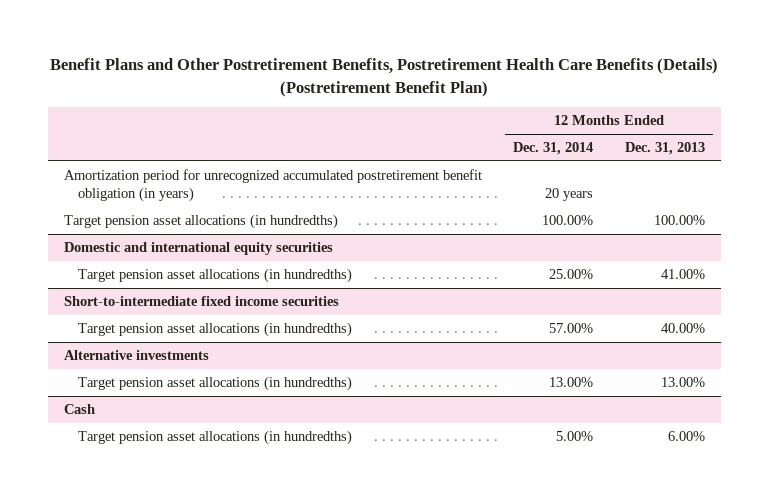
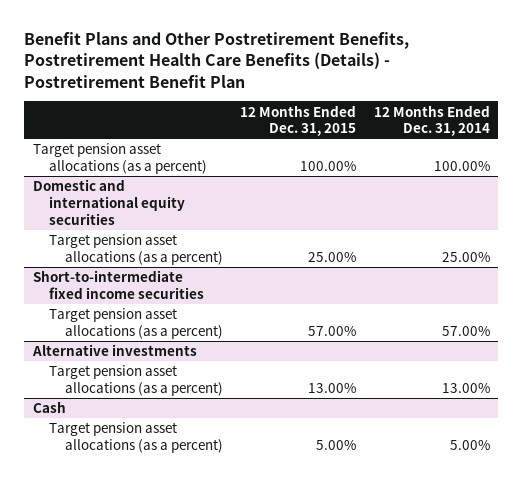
- Benefit Plans and Other Postretirement Benefits, Postretirement Health Care Benefits (Details) (Postretirement Benefit Plan)
+ Benefit Plans and Other Postretirement Benefits, Postretirement Health Care Benefits (Details) - Postretirement Benefit Plan
- | 12 Months Ended Dec. 31, 2014 | 12 Months Ended Dec. 31, 2013
+ | 12 Months Ended Dec. 31, 2015 | 12 Months Ended Dec. 31, 2014
- Amortization period for unrecognized accumulated postretirement benefit obligation (in years) | 20 years |
- Target pension asset allocations (in hundredths) | 100.00% | 100.00%
+ Target pension asset allocations (as a percent) | 100.00% | 100.00%
@ Domestic and international equity securities
- Target pension asset allocations (in hundredths) | 25.00% | 41.00%
+ Target pension asset allocations (as a percent) | 25.00% | 25.00%
@ Short-to-intermediate fixed income securities
- Target pension asset allocations (in hundredths) | 57.00% | 40.00%
+ Target pension asset allocations (as a percent) | 57.00% | 57.00%
@ Alternative investments
- Target pension asset allocations (in hundredths) | 13.00% | 13.00%
+ Target pension asset allocations (as a percent) | 13.00% | 13.00%
@ Cash
- Target pension asset allocations (in hundredths) | 5.00% | 6.00%
+ Target pension asset allocations (as a percent) | 5.00% | 5.00%

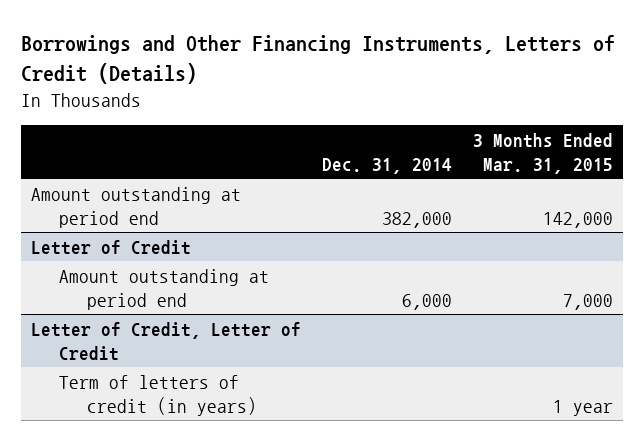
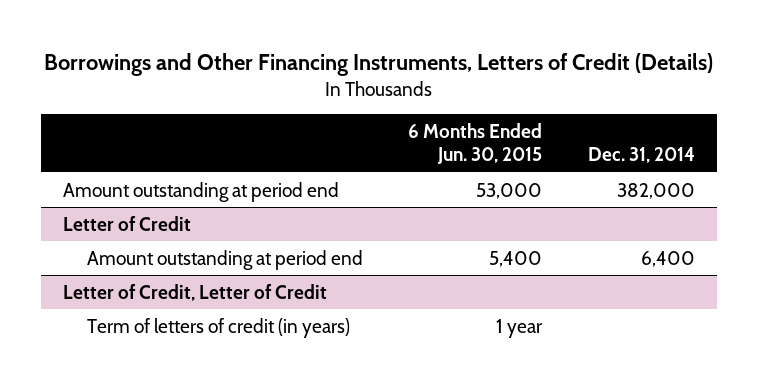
- | Dec. 31, 2014 | 3 Months Ended Mar. 31, 2015
+ | 6 Months Ended Jun. 30, 2015 | Dec. 31, 2014
@ Letter of Credit
- Amount outstanding at period end | 6,000 | 7,000
+ Amount outstanding at period end | 5,400 | 6,400

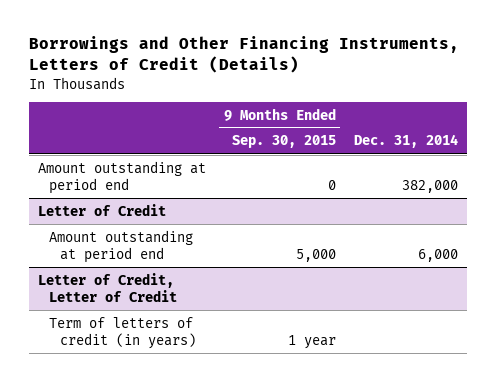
- | 6 Months Ended Jun. 30, 2015 | Dec. 31, 2014
+ | 9 Months Ended Sep. 30, 2015 | Dec. 31, 2014
@ Letter of Credit
- Amount outstanding at period end | 5,400 | 6,400
+ Amount outstanding at period end | 5,000 | 6,000

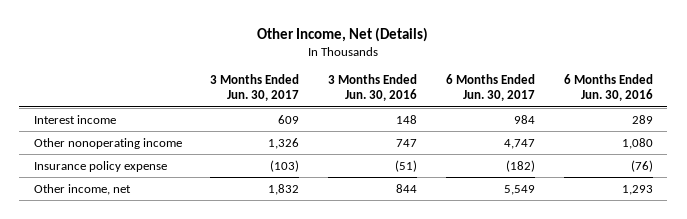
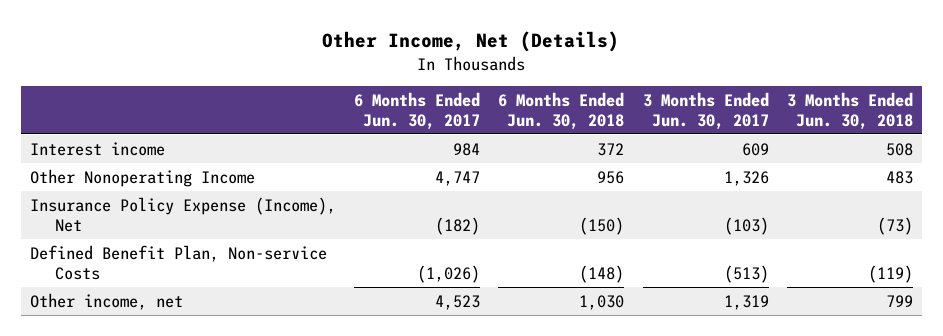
- | 3 Months Ended Jun. 30, 2017 | 3 Months Ended Jun. 30, 2016 | 6 Months Ended Jun. 30, 2017 | 6 Months Ended Jun. 30, 2016
+ | 6 Months Ended Jun. 30, 2017 | 6 Months Ended Jun. 30, 2018 | 3 Months Ended Jun. 30, 2017 | 3 Months Ended Jun. 30, 2018
- Other nonoperating income | 1,326 | 747 | 4,747 | 1,080
- Insurance policy expense | (103) | (51) | (182) | (76)
- Other income, net | 1,832 | 844 | 5,549 | 1,293
+ Other Nonoperating Income | 4,747 | 956 | 1,326 | 483
+ Insurance Policy Expense (Income), Net | (182) | (150) | (103) | (73)
+ Defined Benefit Plan, Non-service Costs | (1,026) | (148) | (513) | (119)
+ Other income, net | 4,523 | 1,030 | 1,319 | 799

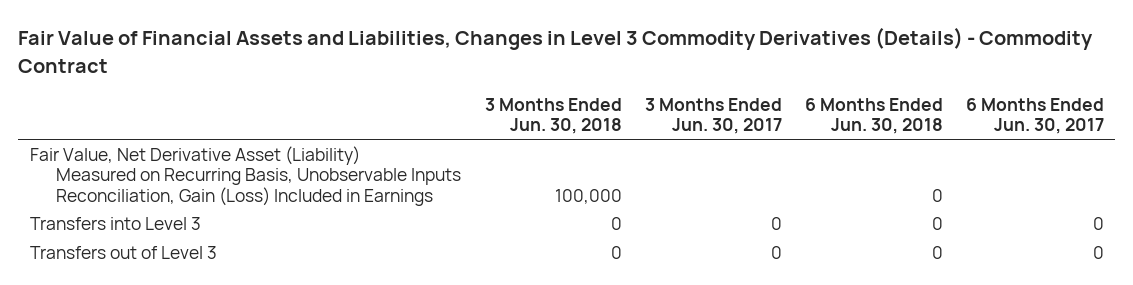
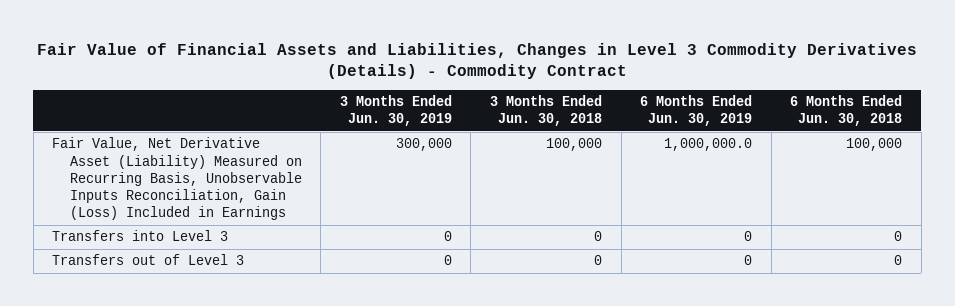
- | 3 Months Ended Jun. 30, 2018 | 3 Months Ended Jun. 30, 2017 | 6 Months Ended Jun. 30, 2018 | 6 Months Ended Jun. 30, 2017
+ | 3 Months Ended Jun. 30, 2019 | 3 Months Ended Jun. 30, 2018 | 6 Months Ended Jun. 30, 2019 | 6 Months Ended Jun. 30, 2018
- Fair Value, Net Derivative Asset (Liability) Measured on Recurring Basis, Unobservable Inputs Reconciliation, Gain (Loss) Included in Earnings | 100,000 | | 0 |
+ Fair Value, Net Derivative Asset (Liability) Measured on Recurring Basis, Unobservable Inputs Reconciliation, Gain (Loss) Included in Earnings | 300,000 | 100,000 | 1,000,000.0 | 100,000

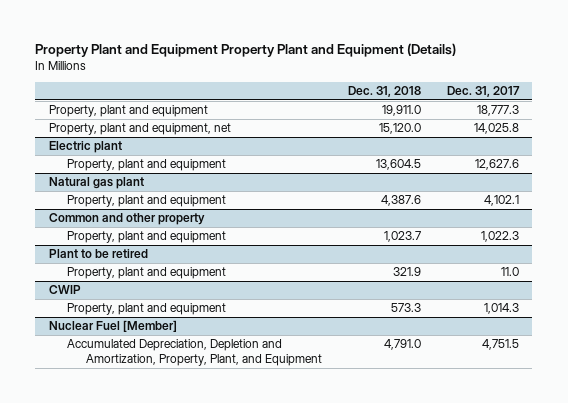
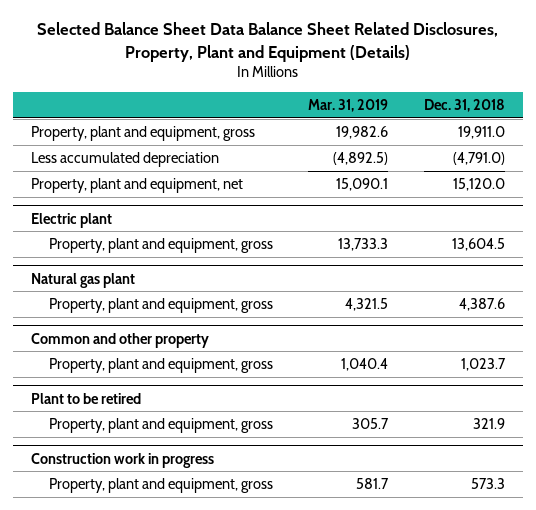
- Property Plant and Equipment Property Plant and Equipment (Details)
+ Selected Balance Sheet Data Balance Sheet Related Disclosures, Property, Plant and Equipment (Details)
- | Dec. 31, 2018 | Dec. 31, 2017
+ | Mar. 31, 2019 | Dec. 31, 2018
- Property, plant and equipment | 19,911.0 | 18,777.3
+ Property, plant and equipment, gross | 19,982.6 | 19,911.0
+ Less accumulated depreciation | (4,892.5) | (4,791.0)
@ Electric plant
- Property, plant and equipment | 13,604.5 | 12,627.6
+ Property, plant and equipment, gross | 13,733.3 | 13,604.5
@ Natural gas plant
- Property, plant and equipment | 4,387.6 | 4,102.1
+ Property, plant and equipment, gross | 4,321.5 | 4,387.6
@ Common and other property
- Property, plant and equipment | 1,023.7 | 1,022.3
+ Property, plant and equipment, gross | 1,040.4 | 1,023.7
@ Plant to be retired
- Property, plant and equipment | 321.9 | 11.0
- CWIP
- Property, plant and equipment | 573.3 | 1,014.3
- Nuclear Fuel [Member]
- Accumulated Depreciation, Depletion and Amortization, Property, Plant, and Equipment | 4,791.0 | 4,751.5
@ Plant to be retired
+ Property, plant and equipment, gross | 305.7 | 321.9
+ Construction work in progress
+ Property, plant and equipment, gross | 581.7 | 573.3

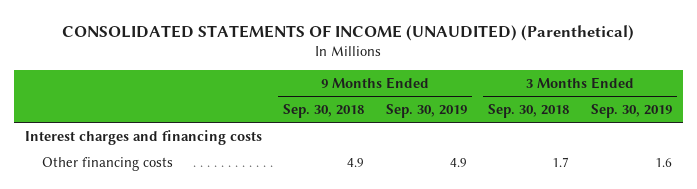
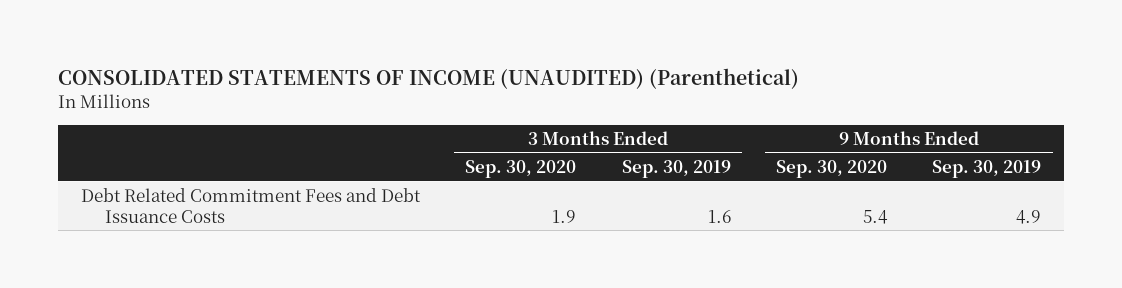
- | 9 Months Ended Sep. 30, 2018 | 9 Months Ended Sep. 30, 2019 | 3 Months Ended Sep. 30, 2018 | 3 Months Ended Sep. 30, 2019
+ | 3 Months Ended Sep. 30, 2020 | 3 Months Ended Sep. 30, 2019 | 9 Months Ended Sep. 30, 2020 | 9 Months Ended Sep. 30, 2019
- Interest charges and financing costs
- Other financing costs | 4.9 | 4.9 | 1.7 | 1.6
+ Debt Related Commitment Fees and Debt Issuance Costs | 1.9 | 1.6 | 5.4 | 4.9

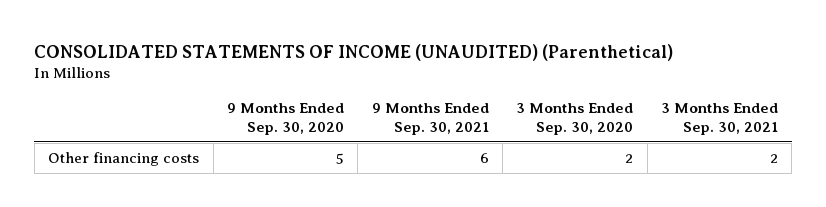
- | 3 Months Ended Sep. 30, 2020 | 3 Months Ended Sep. 30, 2019 | 9 Months Ended Sep. 30, 2020 | 9 Months Ended Sep. 30, 2019
+ | 9 Months Ended Sep. 30, 2020 | 9 Months Ended Sep. 30, 2021 | 3 Months Ended Sep. 30, 2020 | 3 Months Ended Sep. 30, 2021
- Debt Related Commitment Fees and Debt Issuance Costs | 1.9 | 1.6 | 5.4 | 4.9
+ Other financing costs | 5 | 6 | 2 | 2

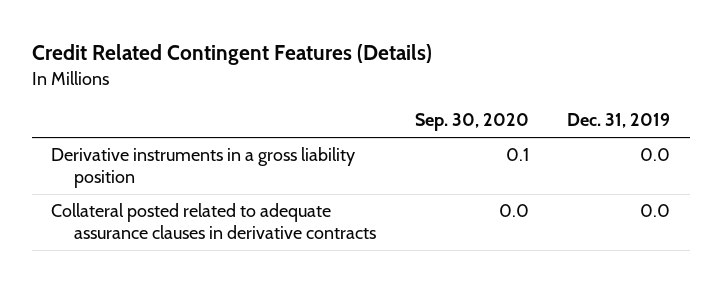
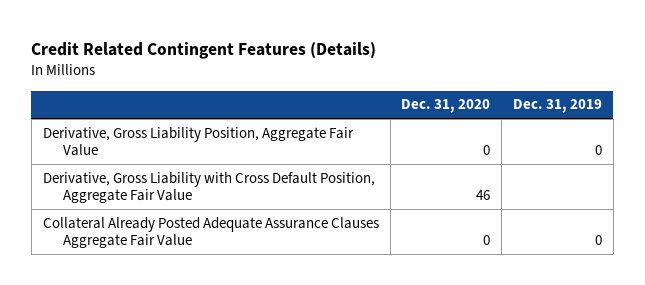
- | Sep. 30, 2020 | Dec. 31, 2019
+ | Dec. 31, 2020 | Dec. 31, 2019
- Derivative instruments in a gross liability position | 0.1 | 0.0
- Collateral posted related to adequate assurance clauses in derivative contracts | 0.0 | 0.0
+ Derivative, Gross Liability Position, Aggregate Fair Value | 0 | 0
+ Derivative, Gross Liability with Cross Default Position, Aggregate Fair Value | 46 |
+ Collateral Already Posted Adequate Assurance Clauses Aggregate Fair Value | 0 | 0

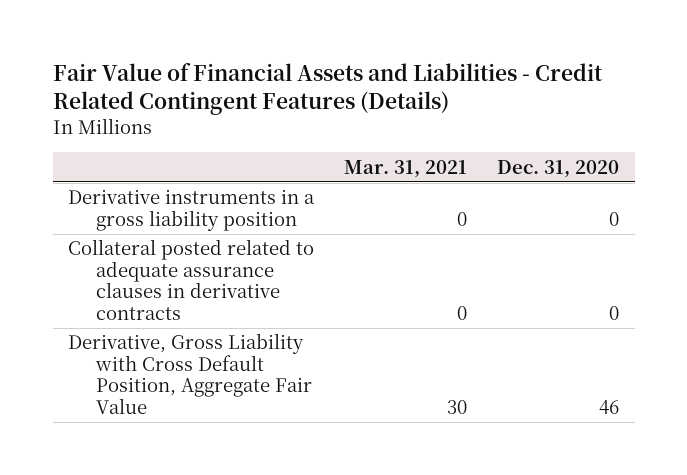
- Credit Related Contingent Features (Details)
+ Fair Value of Financial Assets and Liabilities - Credit Related Contingent Features (Details)
- | Dec. 31, 2020 | Dec. 31, 2019
+ | Mar. 31, 2021 | Dec. 31, 2020
- Derivative, Gross Liability Position, Aggregate Fair Value | 0 | 0
+ Derivative instruments in a gross liability position | 0 | 0
+ Collateral posted related to adequate assurance clauses in derivative contracts | 0 | 0
- Collateral Already Posted Adequate Assurance Clauses Aggregate Fair Value | 0 | 0

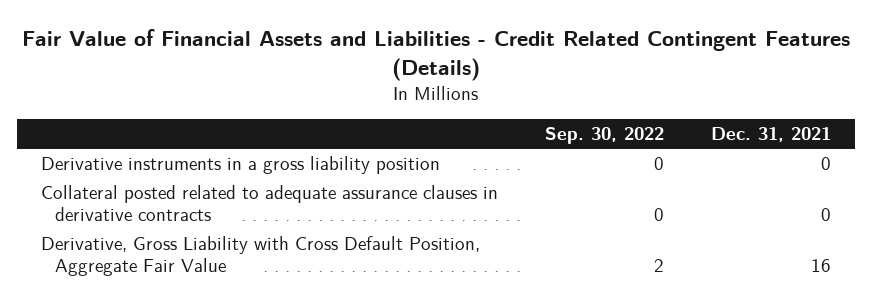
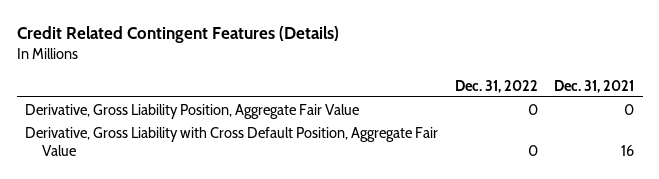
- Fair Value of Financial Assets and Liabilities - Credit Related Contingent Features (Details)
+ Credit Related Contingent Features (Details)
- | Sep. 30, 2022 | Dec. 31, 2021
+ | Dec. 31, 2022 | Dec. 31, 2021
- Derivative instruments in a gross liability position | 0 | 0
- Collateral posted related to adequate assurance clauses in derivative contracts | 0 | 0
+ Derivative, Gross Liability Position, Aggregate Fair Value | 0 | 0

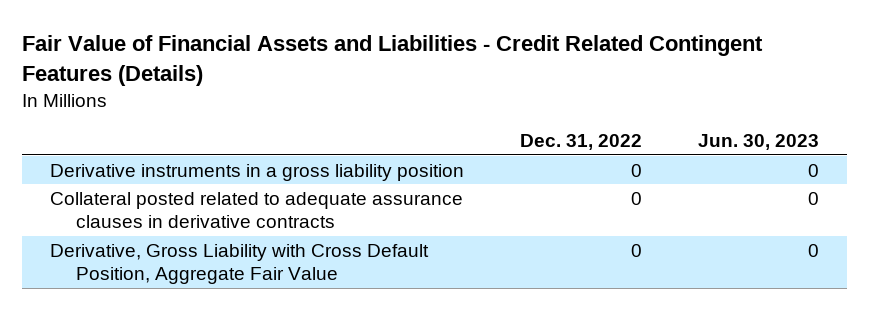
- Credit Related Contingent Features (Details)
+ Fair Value of Financial Assets and Liabilities - Credit Related Contingent Features (Details)
- | Dec. 31, 2022 | Dec. 31, 2021
+ | Dec. 31, 2022 | Jun. 30, 2023
- Derivative, Gross Liability Position, Aggregate Fair Value | 0 | 0
+ Derivative instruments in a gross liability position | 0 | 0
+ Collateral posted related to adequate assurance clauses in derivative contracts | 0 | 0

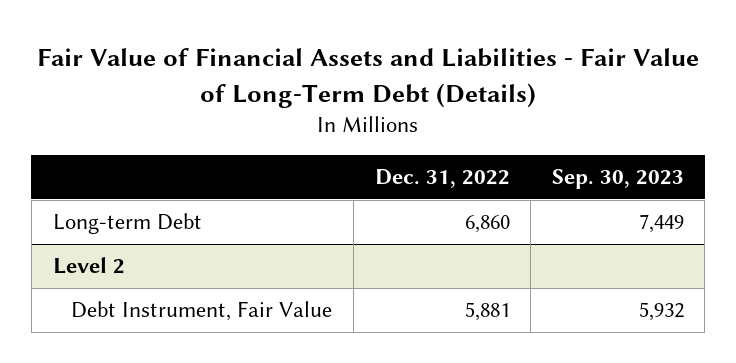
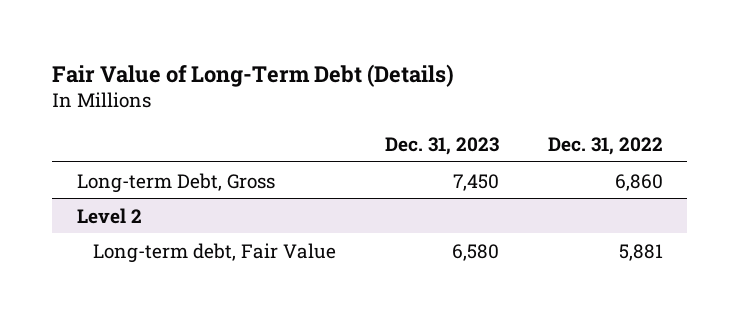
- Fair Value of Financial Assets and Liabilities - Fair Value of Long-Term Debt (Details)
+ Fair Value of Long-Term Debt (Details)
- | Dec. 31, 2022 | Sep. 30, 2023
+ | Dec. 31, 2023 | Dec. 31, 2022
- Long-term Debt | 6,860 | 7,449
+ Long-term Debt, Gross | 7,450 | 6,860
@ Level 2
- Debt Instrument, Fair Value | 5,881 | 5,932
+ Long-term debt, Fair Value | 6,580 | 5,881

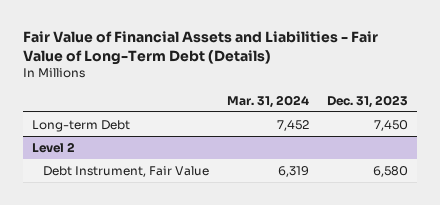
- Fair Value of Long-Term Debt (Details)
+ Fair Value of Financial Assets and Liabilities - Fair Value of Long-Term Debt (Details)
- | Dec. 31, 2023 | Dec. 31, 2022
+ | Mar. 31, 2024 | Dec. 31, 2023
- Long-term Debt, Gross | 7,450 | 6,860
+ Long-term Debt | 7,452 | 7,450
@ Level 2
- Long-term debt, Fair Value | 6,580 | 5,881
+ Debt Instrument, Fair Value | 6,319 | 6,580

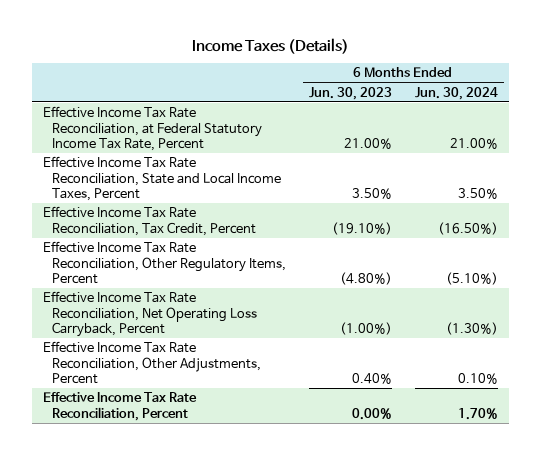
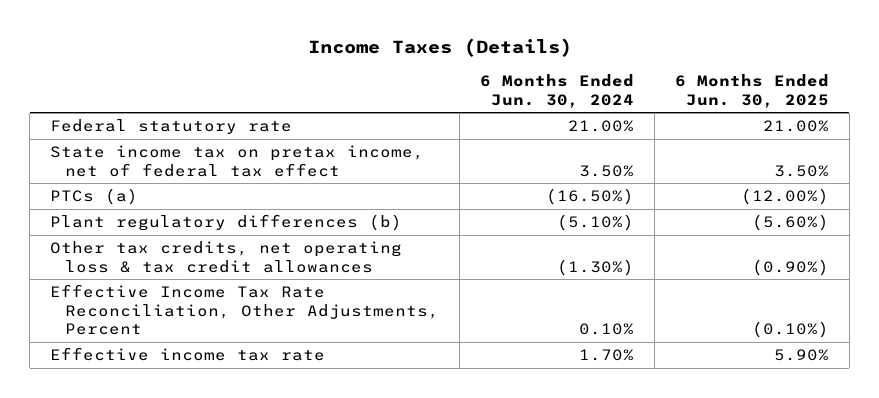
- | 6 Months Ended Jun. 30, 2023 | 6 Months Ended Jun. 30, 2024
+ | 6 Months Ended Jun. 30, 2024 | 6 Months Ended Jun. 30, 2025
- Effective Income Tax Rate Reconciliation, at Federal Statutory Income Tax Rate, Percent | 21.00% | 21.00%
- Effective Income Tax Rate Reconciliation, State and Local Income Taxes, Percent | 3.50% | 3.50%
- Effective Income Tax Rate Reconciliation, Tax Credit, Percent | (19.10%) | (16.50%)
- Effective Income Tax Rate Reconciliation, Other Regulatory Items, Percent | (4.80%) | (5.10%)
- Effective Income Tax Rate Reconciliation, Net Operating Loss Carryback, Percent | (1.00%) | (1.30%)
+ Federal statutory rate | 21.00% | 21.00%
+ State income tax on pretax income, net of federal tax effect | 3.50% | 3.50%
+ PTCs (a) | (16.50%) | (12.00%)
+ Plant regulatory differences (b) | (5.10%) | (5.60%)
+ Other tax credits, net operating loss & tax credit allowances | (1.30%) | (0.90%)
- Effective Income Tax Rate Reconciliation, Percent | 0.00% | 1.70%
+ Effective income tax rate | 1.70% | 5.90%

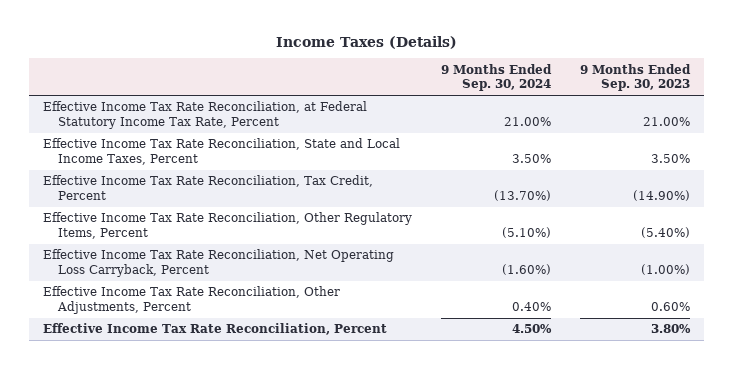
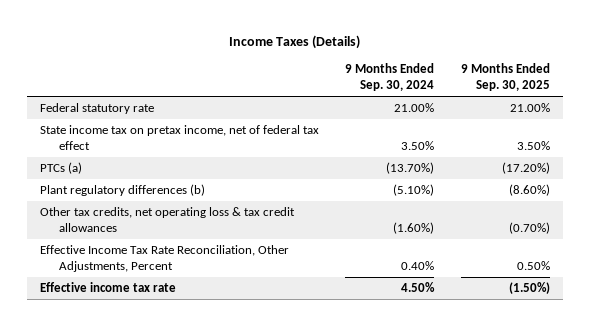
- | 9 Months Ended Sep. 30, 2024 | 9 Months Ended Sep. 30, 2023
+ | 9 Months Ended Sep. 30, 2024 | 9 Months Ended Sep. 30, 2025
- Effective Income Tax Rate Reconciliation, at Federal Statutory Income Tax Rate, Percent | 21.00% | 21.00%
- Effective Income Tax Rate Reconciliation, State and Local Income Taxes, Percent | 3.50% | 3.50%
- Effective Income Tax Rate Reconciliation, Tax Credit, Percent | (13.70%) | (14.90%)
- Effective Income Tax Rate Reconciliation, Other Regulatory Items, Percent | (5.10%) | (5.40%)
- Effective Income Tax Rate Reconciliation, Net Operating Loss Carryback, Percent | (1.60%) | (1.00%)
+ Federal statutory rate | 21.00% | 21.00%
+ State income tax on pretax income, net of federal tax effect | 3.50% | 3.50%
+ PTCs (a) | (13.70%) | (17.20%)
+ Plant regulatory differences (b) | (5.10%) | (8.60%)
+ Other tax credits, net operating loss & tax credit allowances | (1.60%) | (0.70%)
- Effective Income Tax Rate Reconciliation, Percent | 4.50% | 3.80%
+ Effective income tax rate | 4.50% | (1.50%)

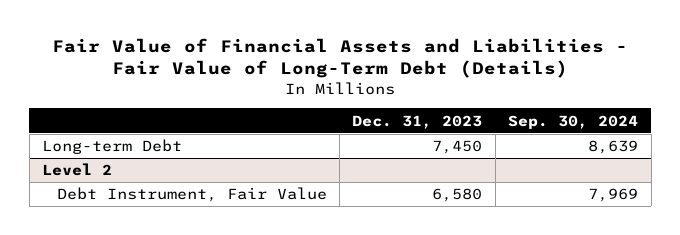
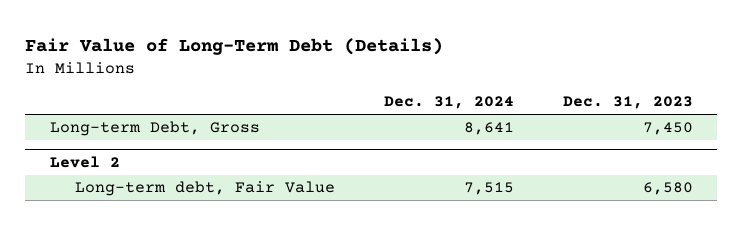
- Fair Value of Financial Assets and Liabilities - Fair Value of Long-Term Debt (Details)
+ Fair Value of Long-Term Debt (Details)
- | Dec. 31, 2023 | Sep. 30, 2024
+ | Dec. 31, 2024 | Dec. 31, 2023
- Long-term Debt | 7,450 | 8,639
+ Long-term Debt, Gross | 8,641 | 7,450
@ Level 2
- Debt Instrument, Fair Value | 6,580 | 7,969
+ Long-term debt, Fair Value | 7,515 | 6,580

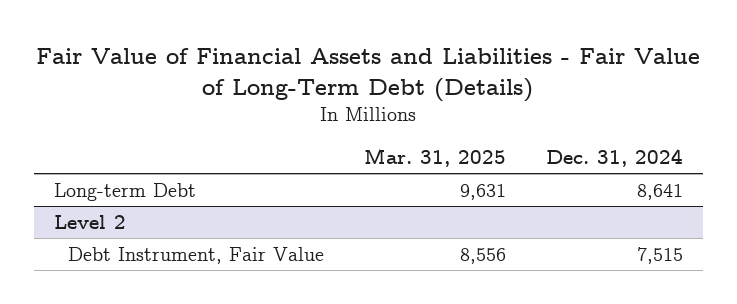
- Fair Value of Long-Term Debt (Details)
+ Fair Value of Financial Assets and Liabilities - Fair Value of Long-Term Debt (Details)
- | Dec. 31, 2024 | Dec. 31, 2023
+ | Mar. 31, 2025 | Dec. 31, 2024
- Long-term Debt, Gross | 8,641 | 7,450
+ Long-term Debt | 9,631 | 8,641
@ Level 2
- Long-term debt, Fair Value | 7,515 | 6,580
+ Debt Instrument, Fair Value | 8,556 | 7,515

